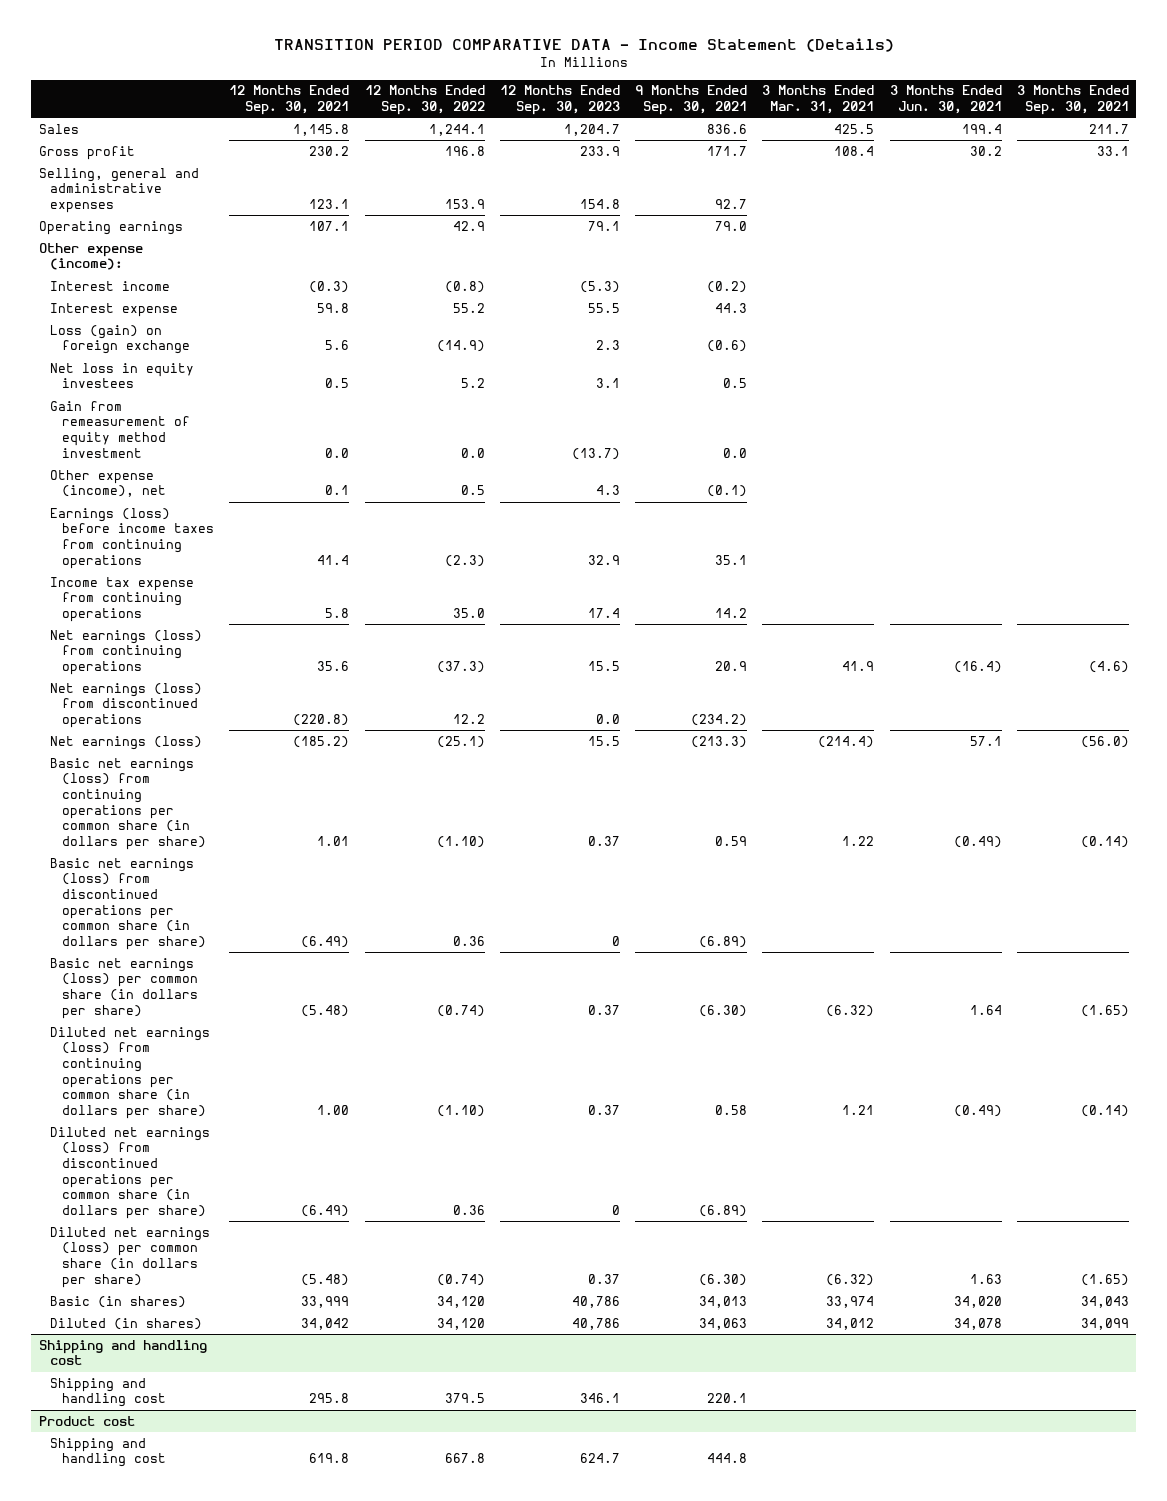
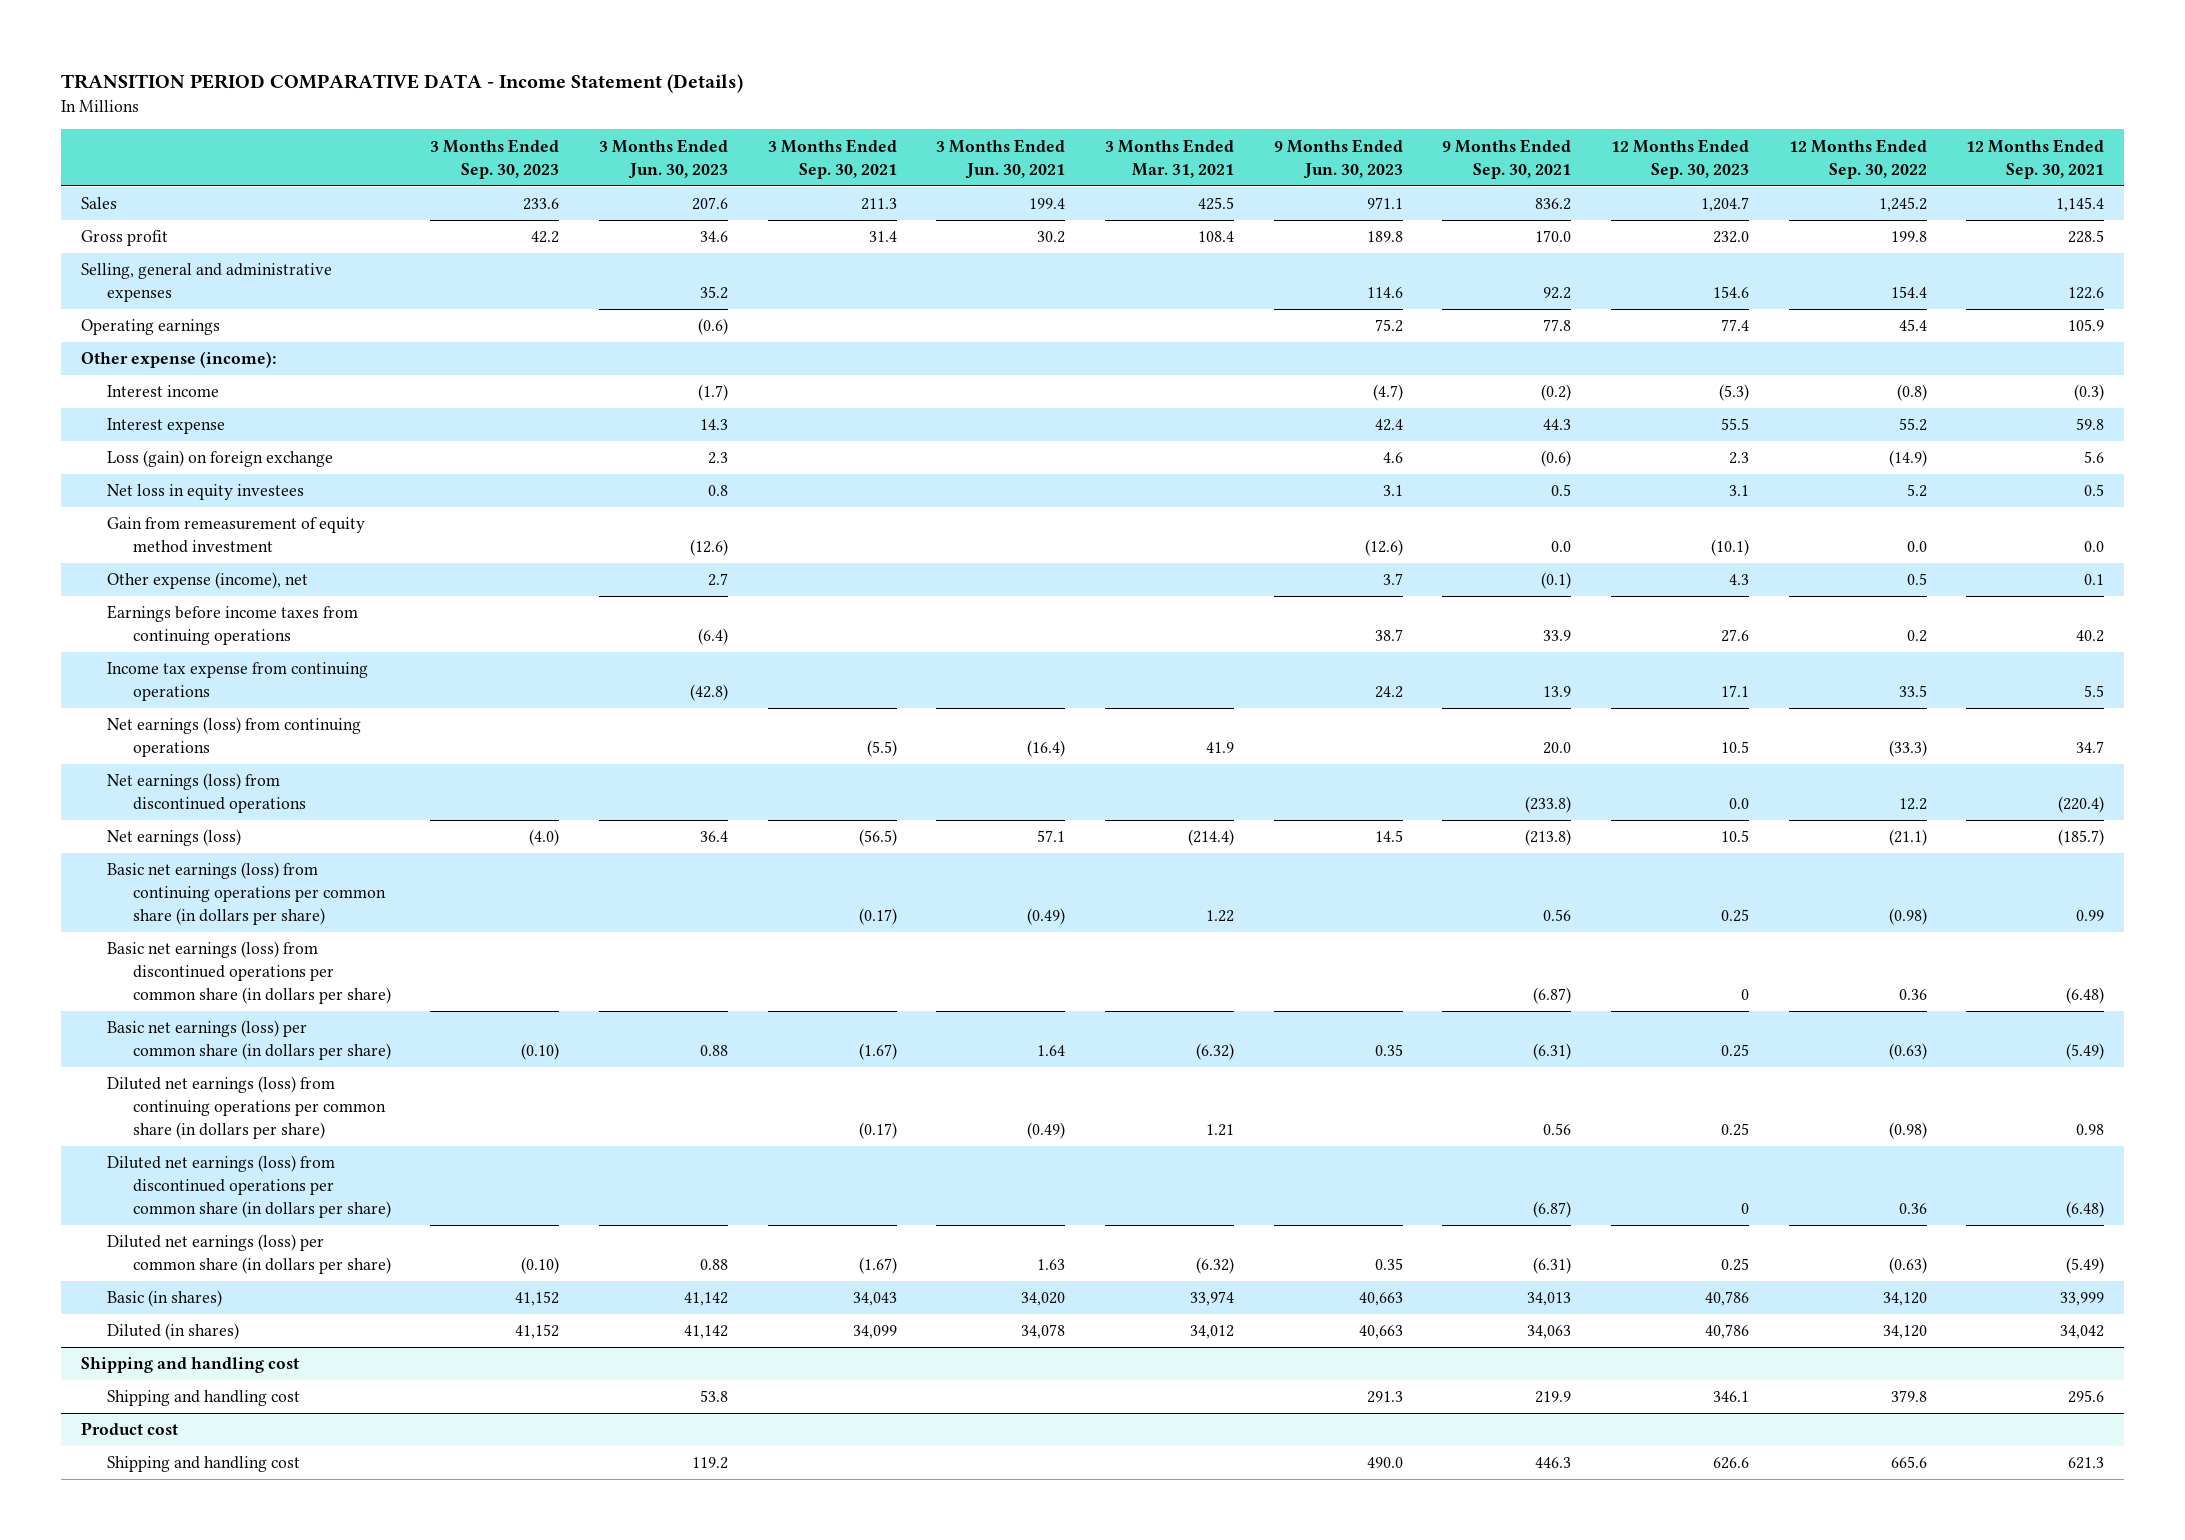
- | 12 Months Ended Sep. 30, 2021 | 12 Months Ended Sep. 30, 2022 | 12 Months Ended Sep. 30, 2023 | 9 Months Ended Sep. 30, 2021 | 3 Months Ended Mar. 31, 2021 | 3 Months Ended Jun. 30, 2021 | 3 Months Ended Sep. 30, 2021
+ | 3 Months Ended Sep. 30, 2023 | 3 Months Ended Jun. 30, 2023 | 3 Months Ended Sep. 30, 2021 | 3 Months Ended Jun. 30, 2021 | 3 Months Ended Mar. 31, 2021 | 9 Months Ended Jun. 30, 2023 | 9 Months Ended Sep. 30, 2021 | 12 Months Ended Sep. 30, 2023 | 12 Months Ended Sep. 30, 2022 | 12 Months Ended Sep. 30, 2021
- Sales | 1,145.8 | 1,244.1 | 1,204.7 | 836.6 | 425.5 | 199.4 | 211.7
- Gross profit | 230.2 | 196.8 | 233.9 | 171.7 | 108.4 | 30.2 | 33.1
- Selling, general and administrative expenses | 123.1 | 153.9 | 154.8 | 92.7 | | |
- Operating earnings | 107.1 | 42.9 | 79.1 | 79.0 | | |
+ Sales | 233.6 | 207.6 | 211.3 | 199.4 | 425.5 | 971.1 | 836.2 | 1,204.7 | 1,245.2 | 1,145.4
+ Gross profit | 42.2 | 34.6 | 31.4 | 30.2 | 108.4 | 189.8 | 170.0 | 232.0 | 199.8 | 228.5
+ Selling, general and administrative expenses | | 35.2 | | | | 114.6 | 92.2 | 154.6 | 154.4 | 122.6
+ Operating earnings | | (0.6) | | | | 75.2 | 77.8 | 77.4 | 45.4 | 105.9
- Gain from remeasurement of equity method investment | 0.0 | 0.0 | (13.7) | 0.0 | | |
+ Gain from remeasurement of equity method investment | | (12.6) | | | | (12.6) | 0.0 | (10.1) | 0.0 | 0.0
- Earnings (loss) before income taxes from continuing operations | 41.4 | (2.3) | 32.9 | 35.1 | | |
- Income tax expense from continuing operations | 5.8 | 35.0 | 17.4 | 14.2 | | |
- Net earnings (loss) from continuing operations | 35.6 | (37.3) | 15.5 | 20.9 | 41.9 | (16.4) | (4.6)
- Net earnings (loss) from discontinued operations | (220.8) | 12.2 | 0.0 | (234.2) | | |
- Net earnings (loss) | (185.2) | (25.1) | 15.5 | (213.3) | (214.4) | 57.1 | (56.0)
- Basic net earnings (loss) from continuing operations per common share (in dollars per share) | 1.01 | (1.10) | 0.37 | 0.59 | 1.22 | (0.49) | (0.14)
- Basic net earnings (loss) from discontinued operations per common share (in dollars per share) | (6.49) | 0.36 | 0 | (6.89) | | |
- Basic net earnings (loss) per common share (in dollars per share) | (5.48) | (0.74) | 0.37 | (6.30) | (6.32) | 1.64 | (1.65)
- Diluted net earnings (loss) from continuing operations per common share (in dollars per share) | 1.00 | (1.10) | 0.37 | 0.58 | 1.21 | (0.49) | (0.14)
- Diluted net earnings (loss) from discontinued operations per common share (in dollars per share) | (6.49) | 0.36 | 0 | (6.89) | | |
- Diluted net earnings (loss) per common share (in dollars per share) | (5.48) | (0.74) | 0.37 | (6.30) | (6.32) | 1.63 | (1.65)
+ Earnings before income taxes from continuing operations | | (6.4) | | | | 38.7 | 33.9 | 27.6 | 0.2 | 40.2
+ Income tax expense from continuing operations | | (42.8) | | | | 24.2 | 13.9 | 17.1 | 33.5 | 5.5
+ Net earnings (loss) from continuing operations | | | (5.5) | (16.4) | 41.9 | | 20.0 | 10.5 | (33.3) | 34.7
+ Net earnings (loss) from discontinued operations | | | | | | | (233.8) | 0.0 | 12.2 | (220.4)
+ Net earnings (loss) | (4.0) | 36.4 | (56.5) | 57.1 | (214.4) | 14.5 | (213.8) | 10.5 | (21.1) | (185.7)
+ Basic net earnings (loss) from continuing operations per common share (in dollars per share) | | | (0.17) | (0.49) | 1.22 | | 0.56 | 0.25 | (0.98) | 0.99
+ Basic net earnings (loss) from discontinued operations per common share (in dollars per share) | | | | | | | (6.87) | 0 | 0.36 | (6.48)
+ Basic net earnings (loss) per common share (in dollars per share) | (0.10) | 0.88 | (1.67) | 1.64 | (6.32) | 0.35 | (6.31) | 0.25 | (0.63) | (5.49)
+ Diluted net earnings (loss) from continuing operations per common share (in dollars per share) | | | (0.17) | (0.49) | 1.21 | | 0.56 | 0.25 | (0.98) | 0.98
+ Diluted net earnings (loss) from discontinued operations per common share (in dollars per share) | | | | | | | (6.87) | 0 | 0.36 | (6.48)
+ Diluted net earnings (loss) per common share (in dollars per share) | (0.10) | 0.88 | (1.67) | 1.63 | (6.32) | 0.35 | (6.31) | 0.25 | (0.63) | (5.49)
@ Shipping and handling cost
- Shipping and handling cost | 295.8 | 379.5 | 346.1 | 220.1 | | |
+ Shipping and handling cost | | 53.8 | | | | 291.3 | 219.9 | 346.1 | 379.8 | 295.6
@ Product cost
- Shipping and handling cost | 619.8 | 667.8 | 624.7 | 444.8 | | |
+ Shipping and handling cost | | 119.2 | | | | 490.0 | 446.3 | 626.6 | 665.6 | 621.3

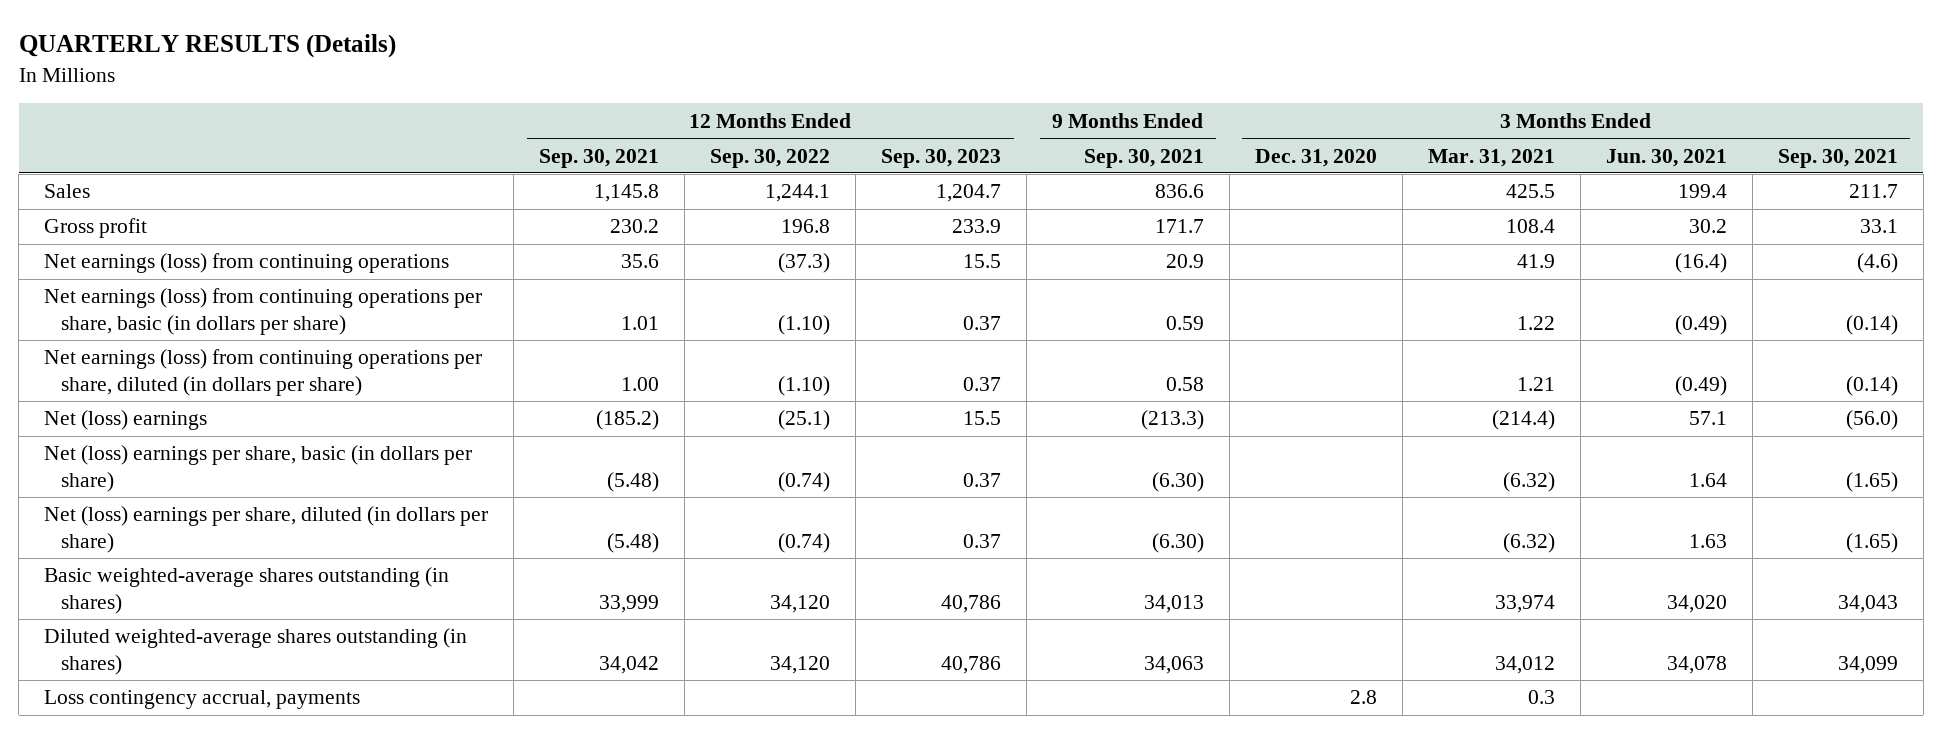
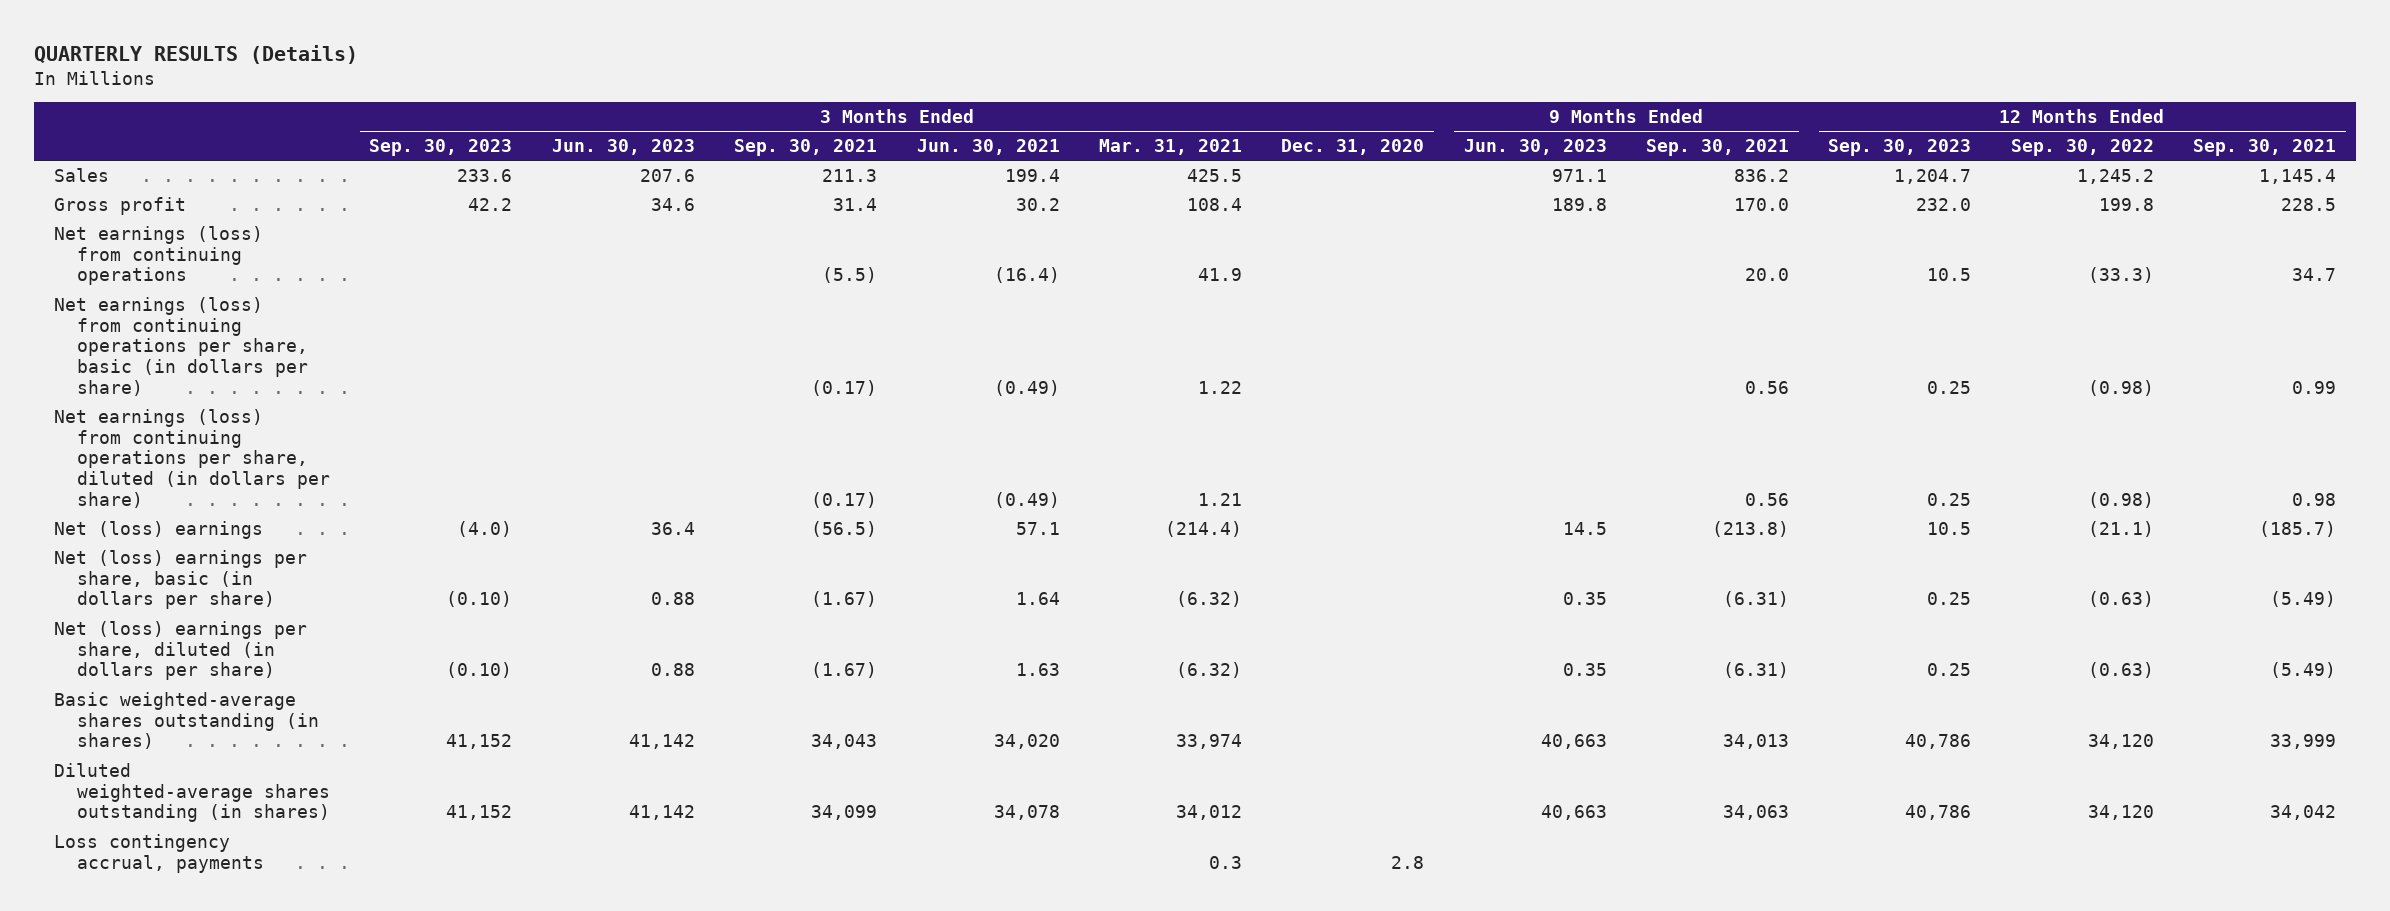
- | 12 Months Ended Sep. 30, 2021 | 12 Months Ended Sep. 30, 2022 | 12 Months Ended Sep. 30, 2023 | 9 Months Ended Sep. 30, 2021 | 3 Months Ended Dec. 31, 2020 | 3 Months Ended Mar. 31, 2021 | 3 Months Ended Jun. 30, 2021 | 3 Months Ended Sep. 30, 2021
+ | 3 Months Ended Sep. 30, 2023 | 3 Months Ended Jun. 30, 2023 | 3 Months Ended Sep. 30, 2021 | 3 Months Ended Jun. 30, 2021 | 3 Months Ended Mar. 31, 2021 | 3 Months Ended Dec. 31, 2020 | 9 Months Ended Jun. 30, 2023 | 9 Months Ended Sep. 30, 2021 | 12 Months Ended Sep. 30, 2023 | 12 Months Ended Sep. 30, 2022 | 12 Months Ended Sep. 30, 2021
- Sales | 1,145.8 | 1,244.1 | 1,204.7 | 836.6 | | 425.5 | 199.4 | 211.7
- Gross profit | 230.2 | 196.8 | 233.9 | 171.7 | | 108.4 | 30.2 | 33.1
- Net earnings (loss) from continuing operations | 35.6 | (37.3) | 15.5 | 20.9 | | 41.9 | (16.4) | (4.6)
- Net earnings (loss) from continuing operations per share, basic (in dollars per share) | 1.01 | (1.10) | 0.37 | 0.59 | | 1.22 | (0.49) | (0.14)
- Net earnings (loss) from continuing operations per share, diluted (in dollars per share) | 1.00 | (1.10) | 0.37 | 0.58 | | 1.21 | (0.49) | (0.14)
- Net (loss) earnings | (185.2) | (25.1) | 15.5 | (213.3) | | (214.4) | 57.1 | (56.0)
- Net (loss) earnings per share, basic (in dollars per share) | (5.48) | (0.74) | 0.37 | (6.30) | | (6.32) | 1.64 | (1.65)
- Net (loss) earnings per share, diluted (in dollars per share) | (5.48) | (0.74) | 0.37 | (6.30) | | (6.32) | 1.63 | (1.65)
+ Sales | 233.6 | 207.6 | 211.3 | 199.4 | 425.5 | | 971.1 | 836.2 | 1,204.7 | 1,245.2 | 1,145.4
+ Gross profit | 42.2 | 34.6 | 31.4 | 30.2 | 108.4 | | 189.8 | 170.0 | 232.0 | 199.8 | 228.5
+ Net earnings (loss) from continuing operations | | | (5.5) | (16.4) | 41.9 | | | 20.0 | 10.5 | (33.3) | 34.7
+ Net earnings (loss) from continuing operations per share, basic (in dollars per share) | | | (0.17) | (0.49) | 1.22 | | | 0.56 | 0.25 | (0.98) | 0.99
+ Net earnings (loss) from continuing operations per share, diluted (in dollars per share) | | | (0.17) | (0.49) | 1.21 | | | 0.56 | 0.25 | (0.98) | 0.98
+ Net (loss) earnings | (4.0) | 36.4 | (56.5) | 57.1 | (214.4) | | 14.5 | (213.8) | 10.5 | (21.1) | (185.7)
+ Net (loss) earnings per share, basic (in dollars per share) | (0.10) | 0.88 | (1.67) | 1.64 | (6.32) | | 0.35 | (6.31) | 0.25 | (0.63) | (5.49)
+ Net (loss) earnings per share, diluted (in dollars per share) | (0.10) | 0.88 | (1.67) | 1.63 | (6.32) | | 0.35 | (6.31) | 0.25 | (0.63) | (5.49)

